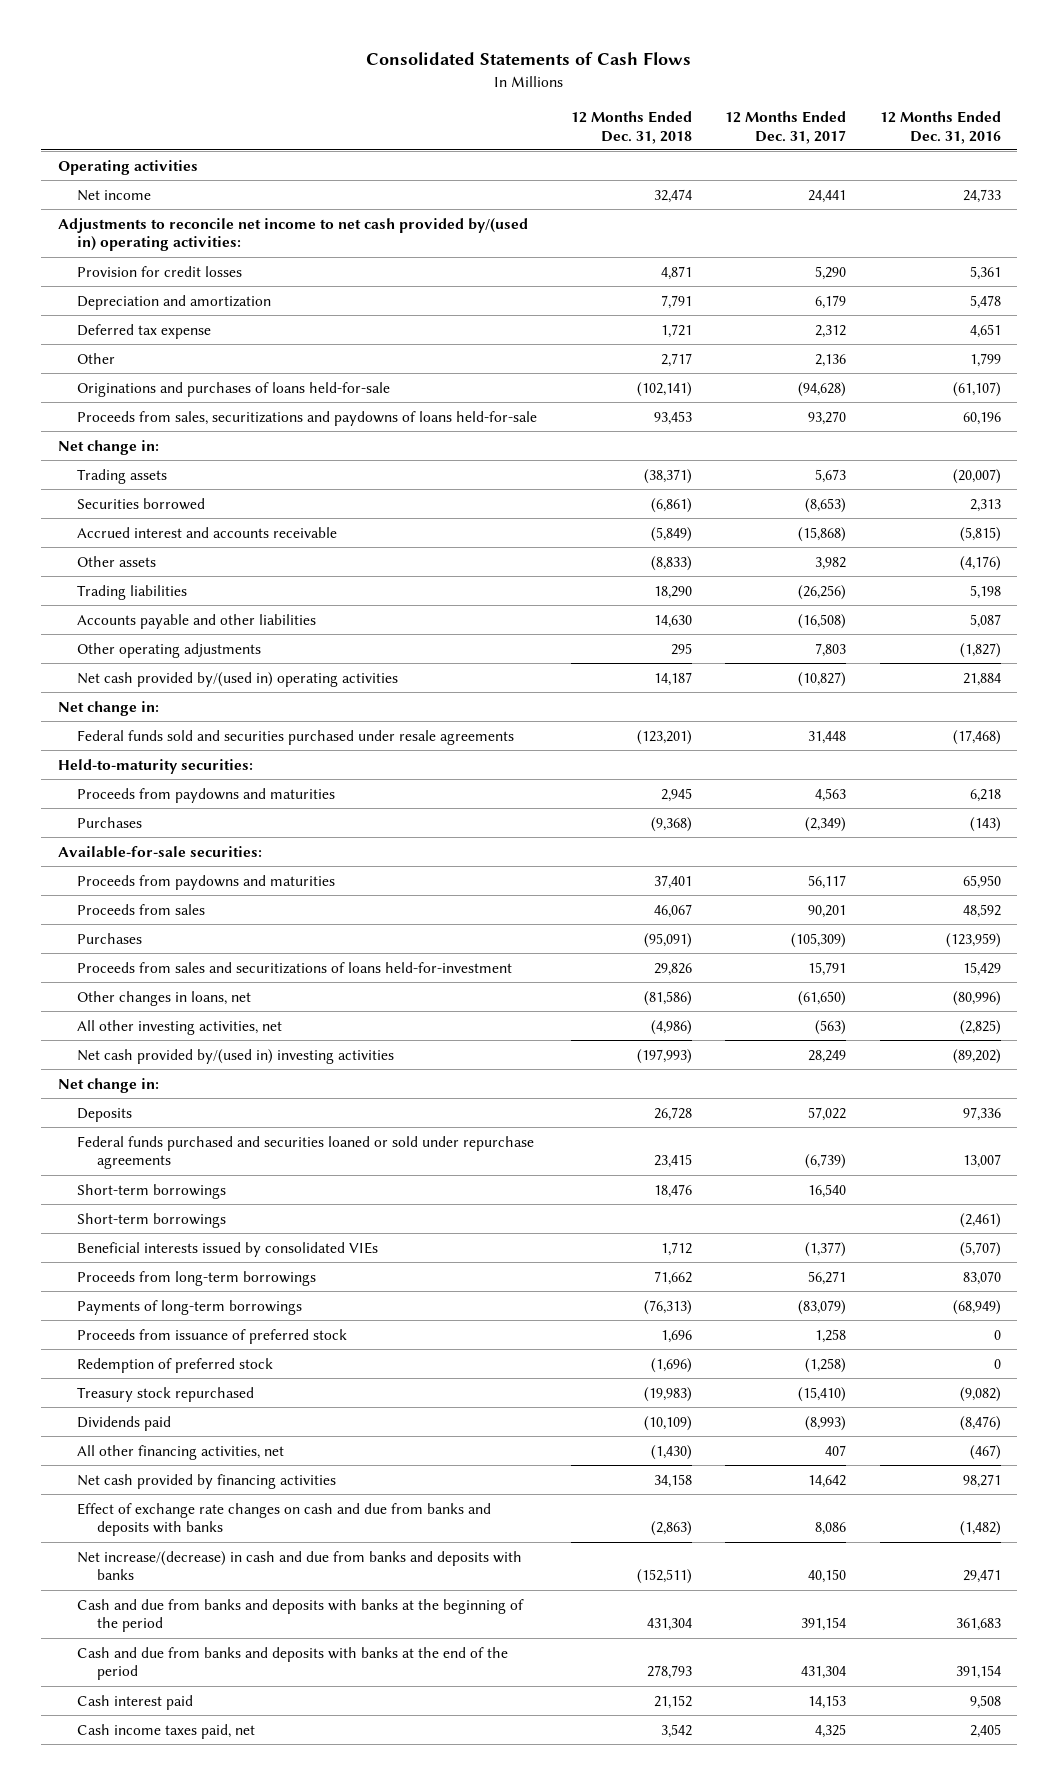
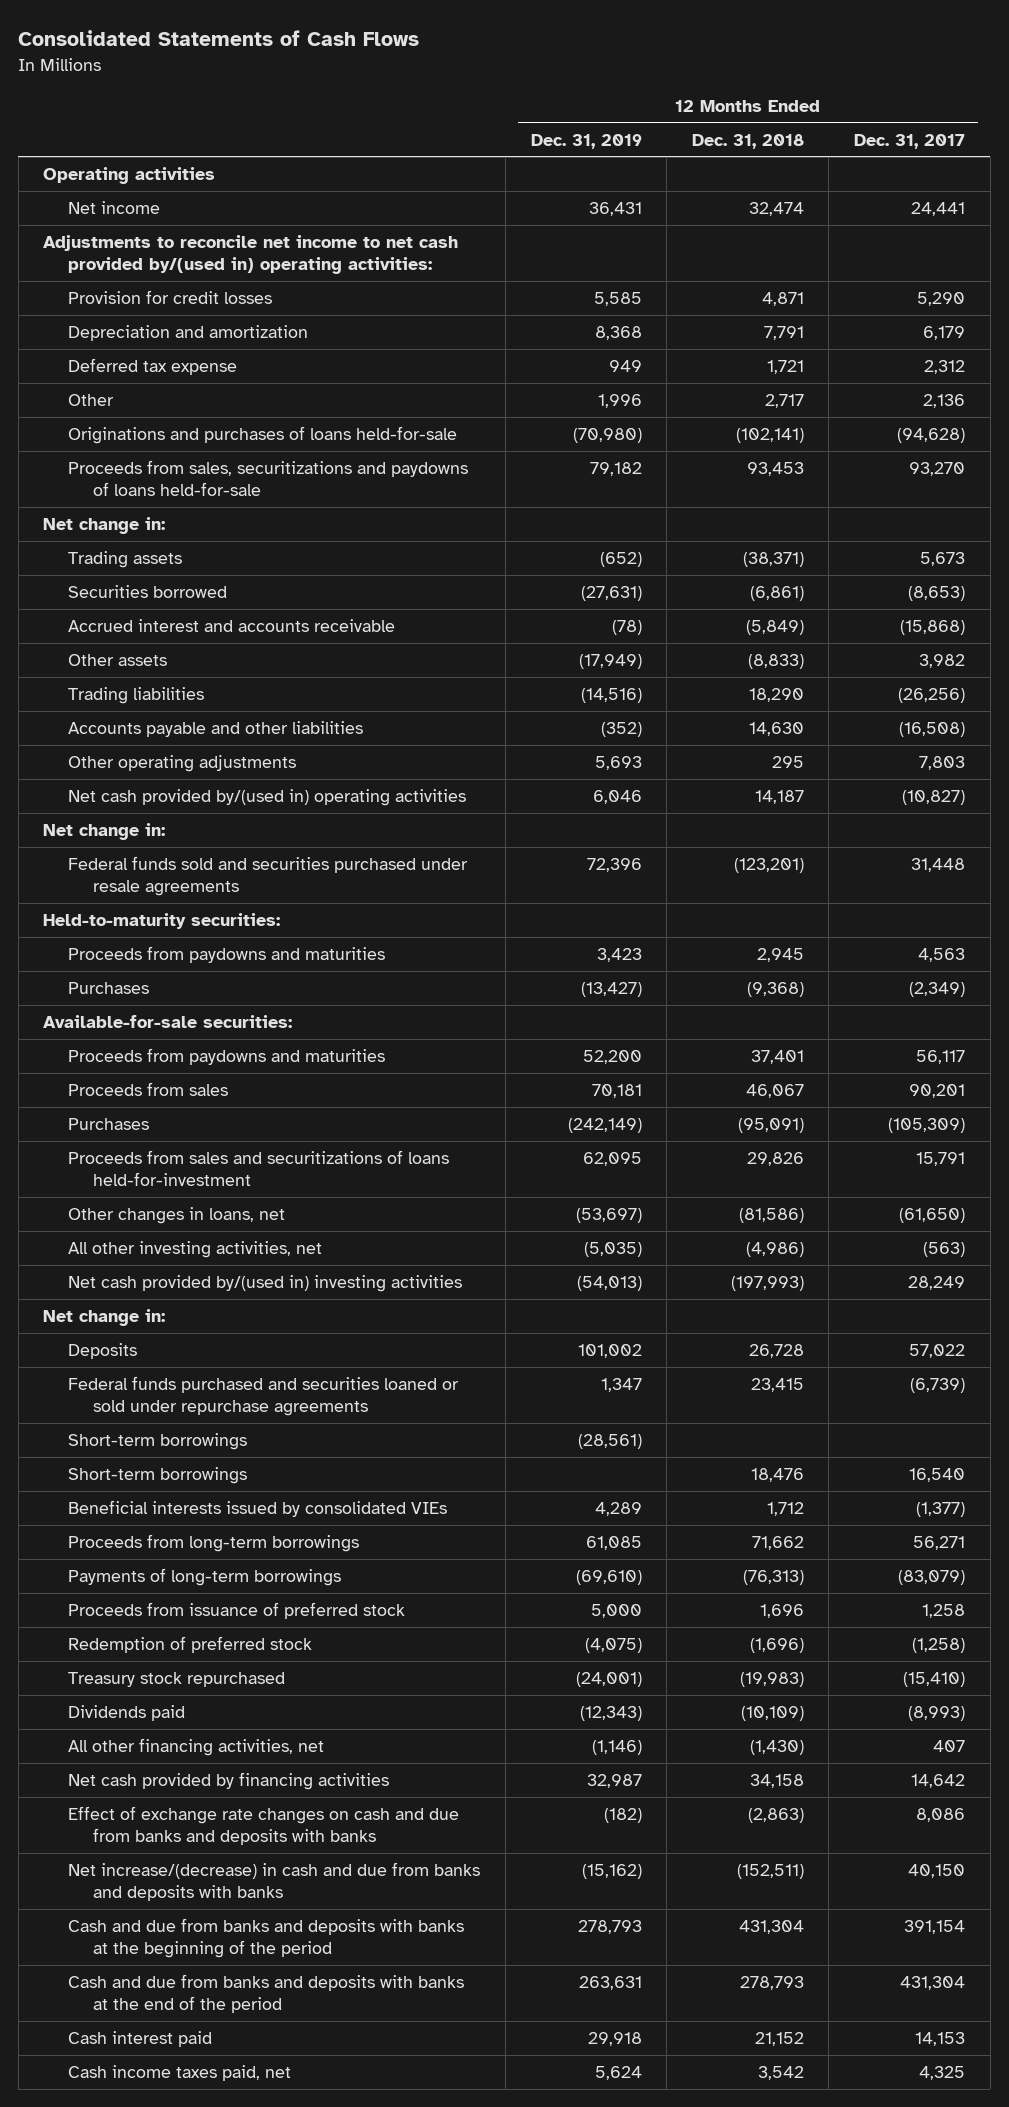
- | 12 Months Ended Dec. 31, 2018 | 12 Months Ended Dec. 31, 2017 | 12 Months Ended Dec. 31, 2016
+ | 12 Months Ended Dec. 31, 2019 | 12 Months Ended Dec. 31, 2018 | 12 Months Ended Dec. 31, 2017
moved down: Short-term borrowings | | 18,476 | 16,540

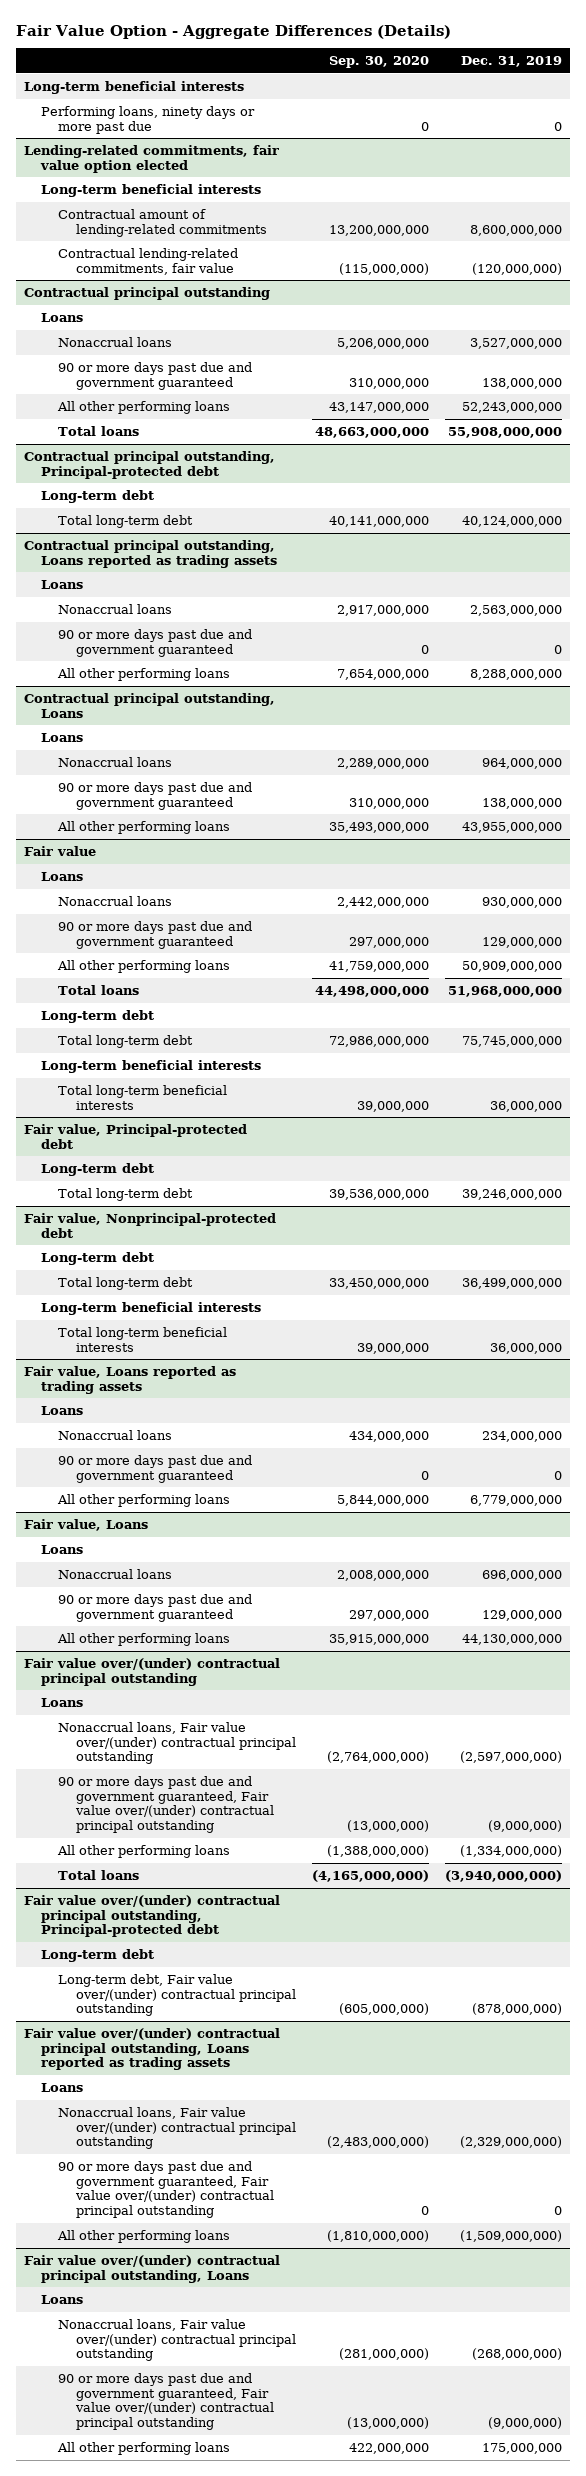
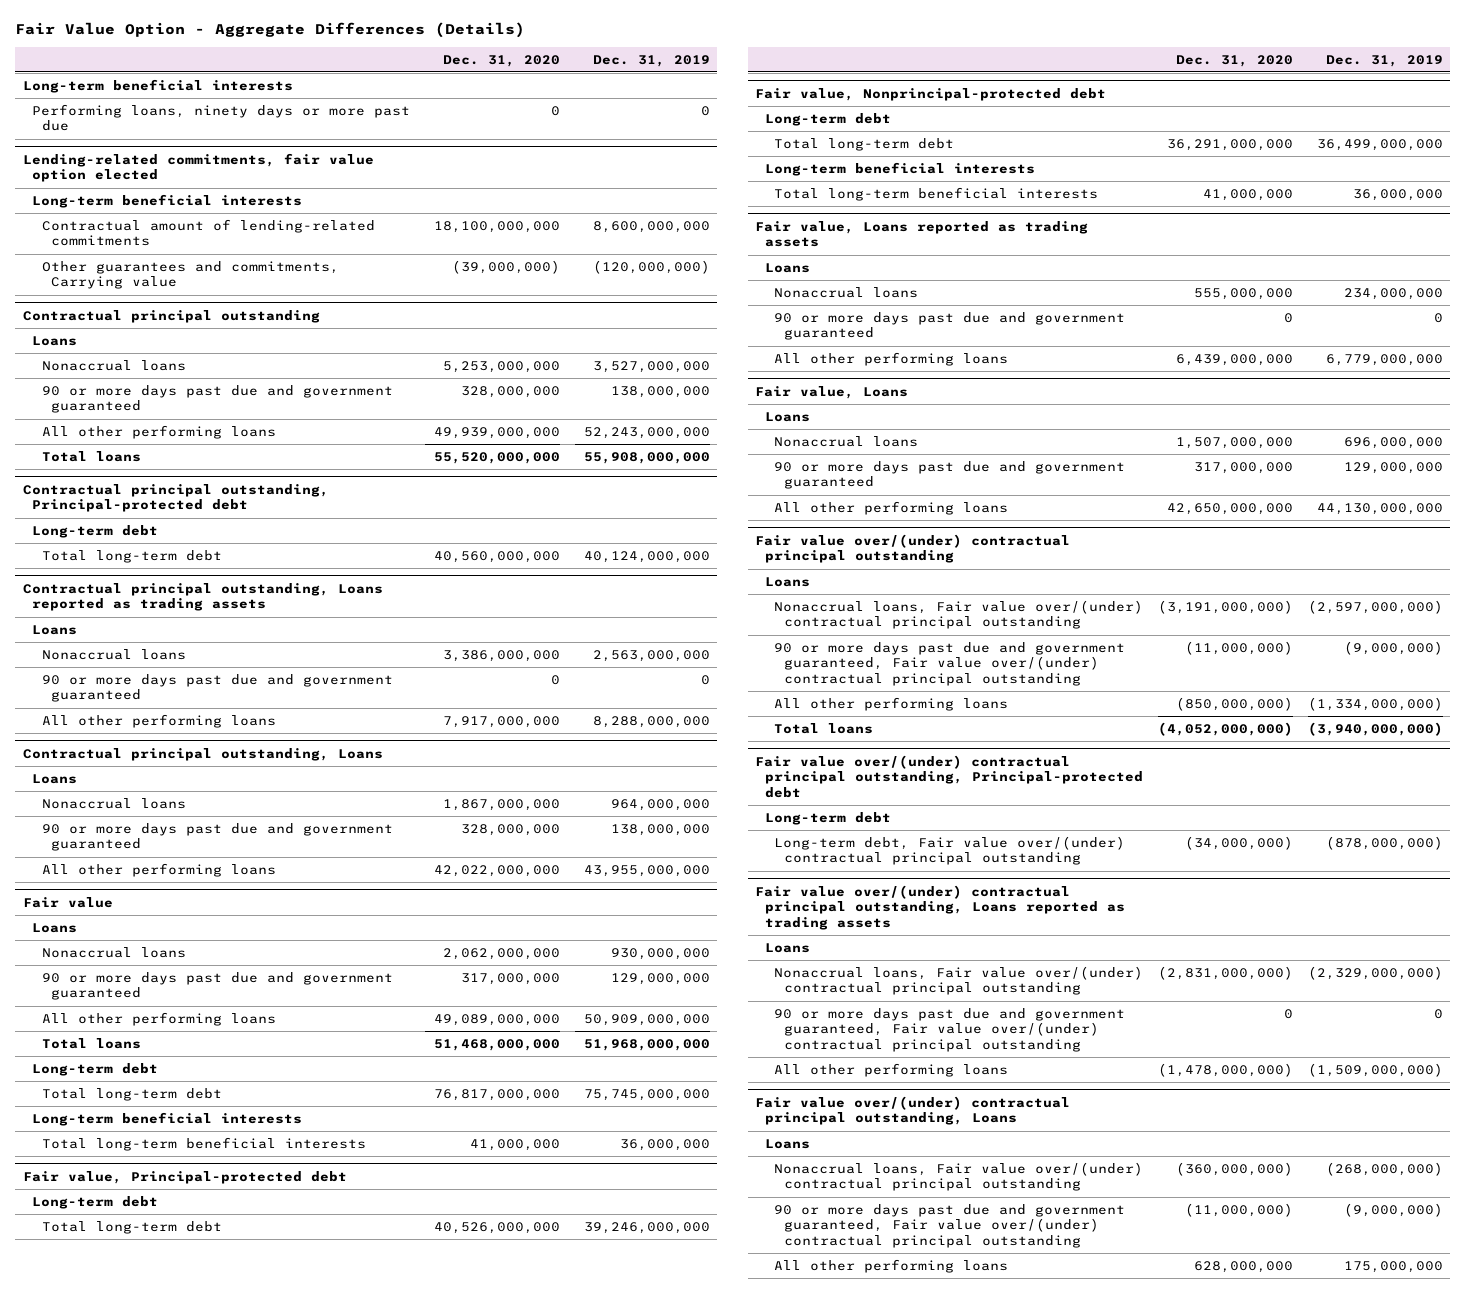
- | Sep. 30, 2020 | Dec. 31, 2019
+ | Dec. 31, 2020 | Dec. 31, 2019
@ Lending-related commitments, fair value option elected
- Contractual lending-related commitments, fair value | (115,000,000) | (120,000,000)
+ Other guarantees and commitments, Carrying value | (39,000,000) | (120,000,000)

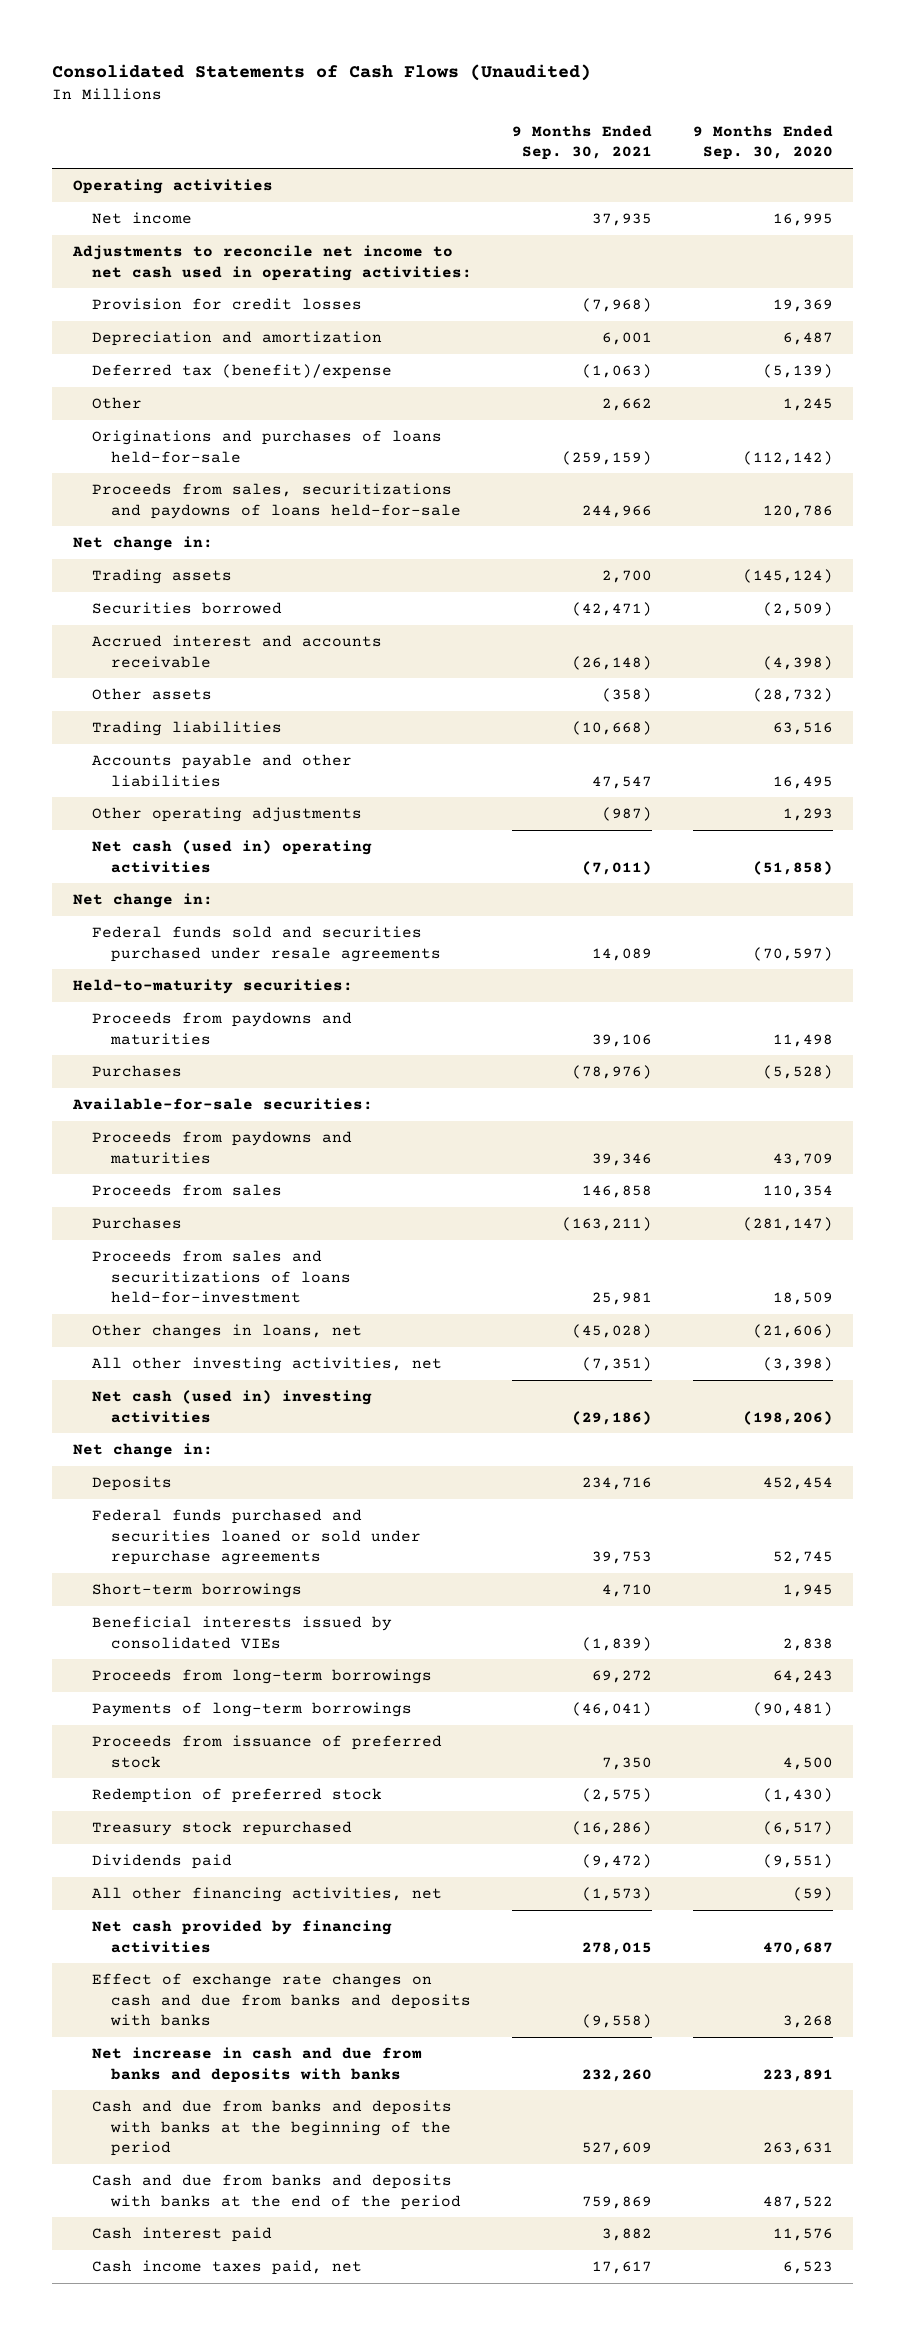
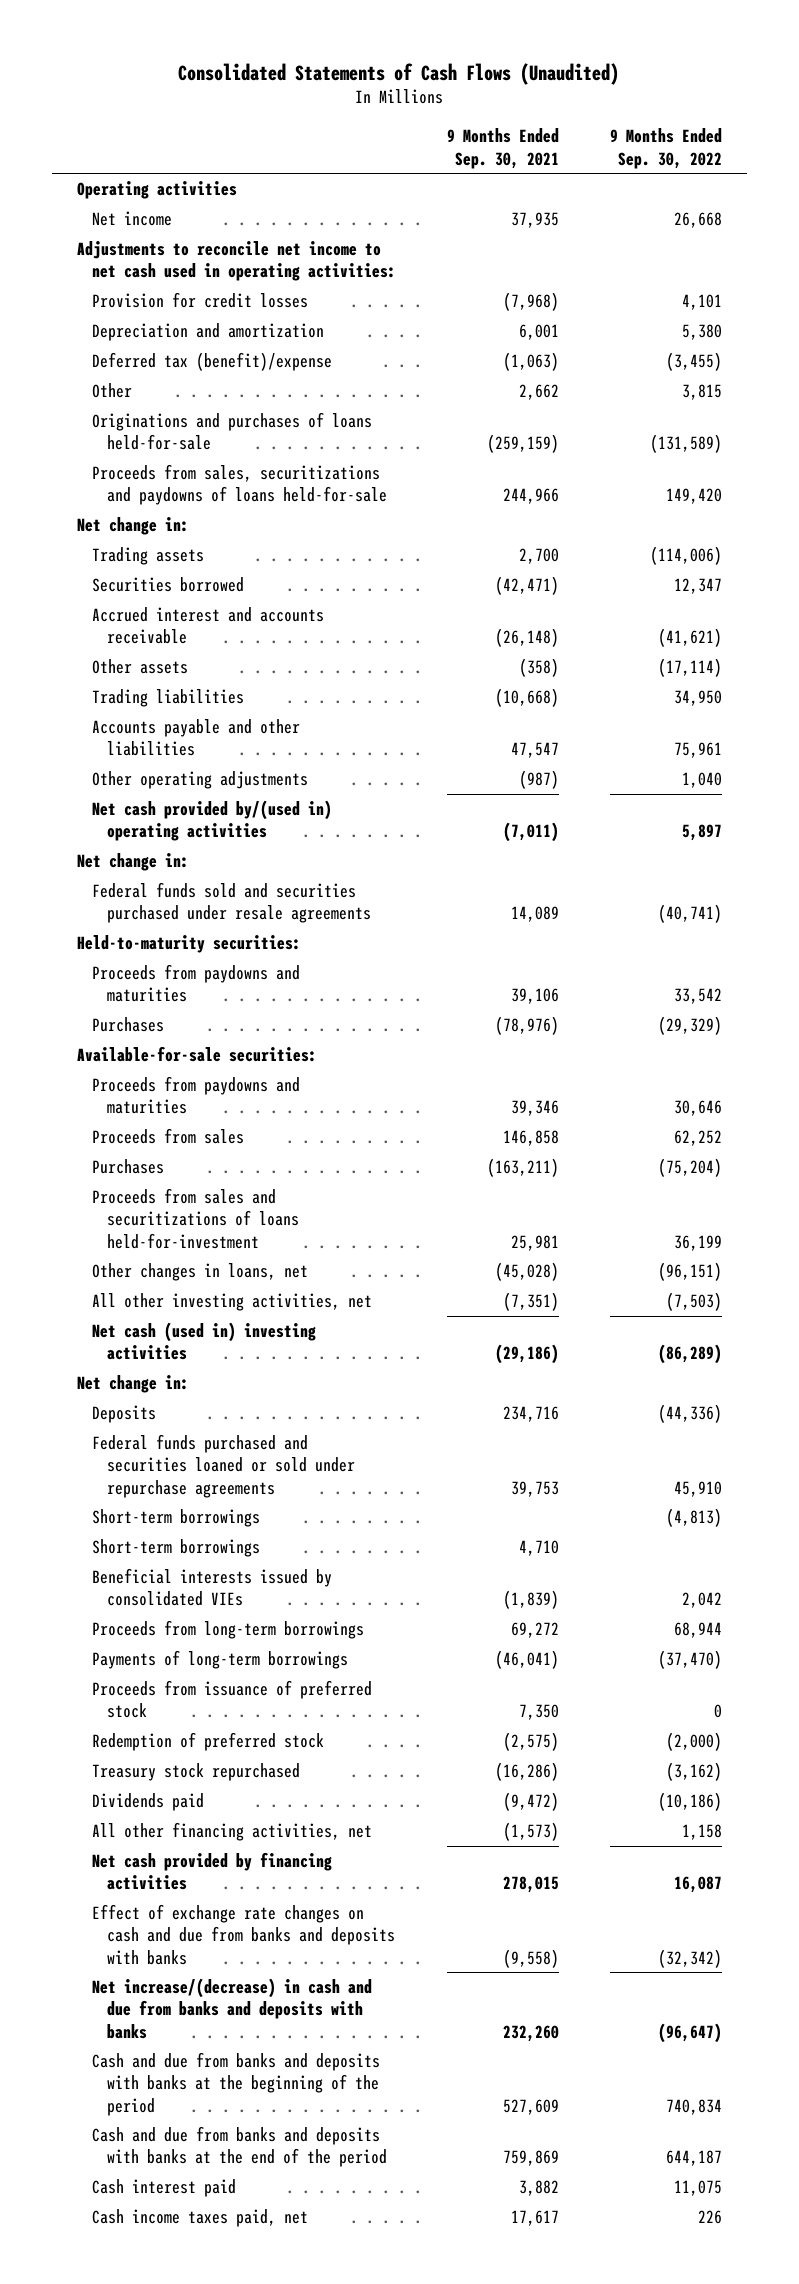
- | 9 Months Ended Sep. 30, 2021 | 9 Months Ended Sep. 30, 2020
+ | 9 Months Ended Sep. 30, 2021 | 9 Months Ended Sep. 30, 2022
- Net cash (used in) operating activities | (7,011) | (51,858)
+ Net cash provided by/(used in) operating activities | (7,011) | 5,897
+ Short-term borrowings | | (4,813)
- Net increase in cash and due from banks and deposits with banks | 232,260 | 223,891
+ Net increase/(decrease) in cash and due from banks and deposits with banks | 232,260 | (96,647)

